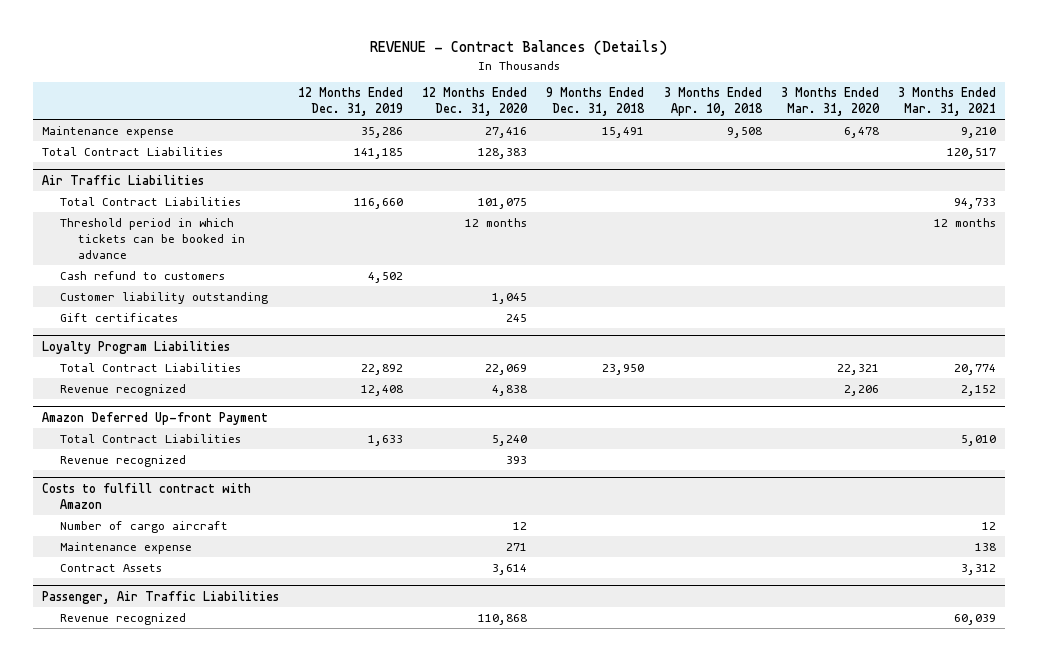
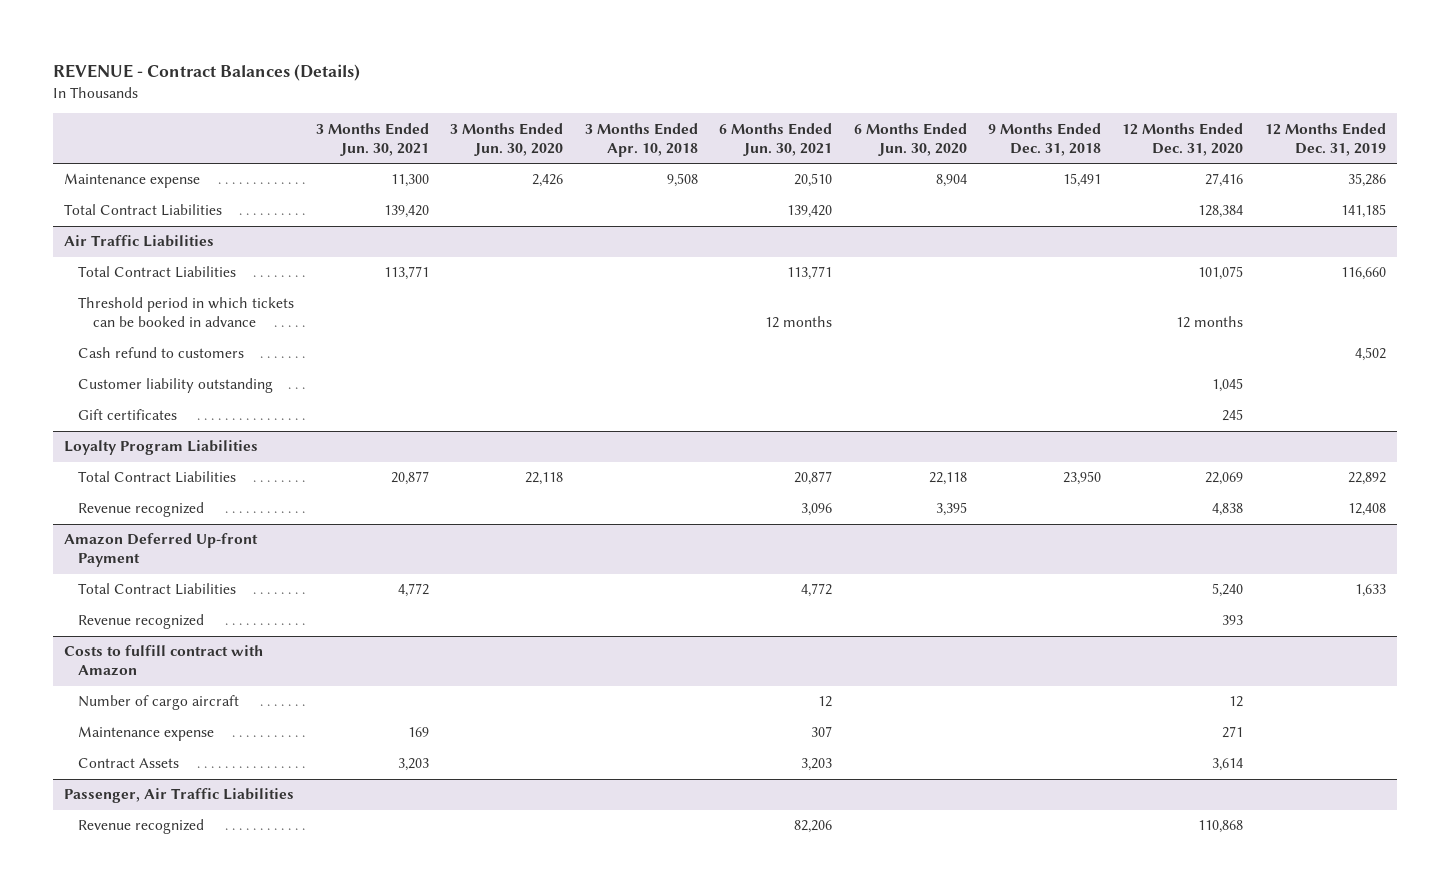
- | 12 Months Ended Dec. 31, 2019 | 12 Months Ended Dec. 31, 2020 | 9 Months Ended Dec. 31, 2018 | 3 Months Ended Apr. 10, 2018 | 3 Months Ended Mar. 31, 2020 | 3 Months Ended Mar. 31, 2021
+ | 3 Months Ended Jun. 30, 2021 | 3 Months Ended Jun. 30, 2020 | 3 Months Ended Apr. 10, 2018 | 6 Months Ended Jun. 30, 2021 | 6 Months Ended Jun. 30, 2020 | 9 Months Ended Dec. 31, 2018 | 12 Months Ended Dec. 31, 2020 | 12 Months Ended Dec. 31, 2019
- Total Contract Liabilities | 141,185 | 128,383 | | | | 120,517
+ Total Contract Liabilities | 139,420 | | | 139,420 | | | 128,384 | 141,185

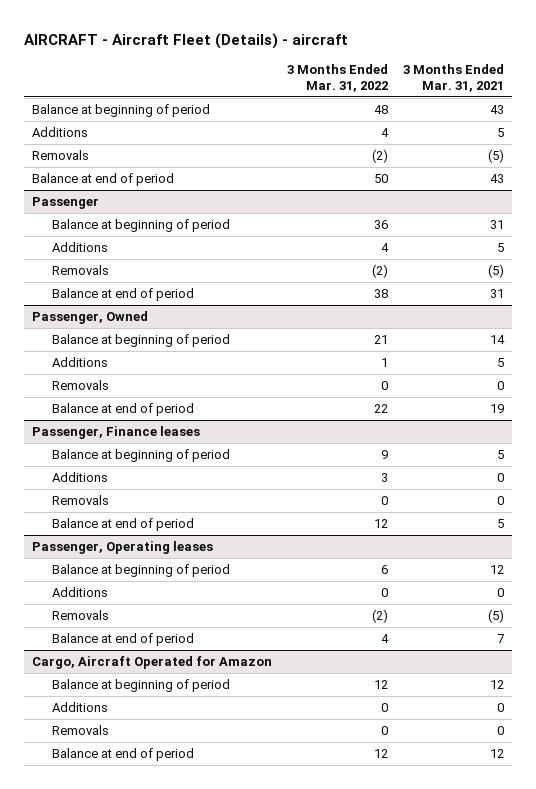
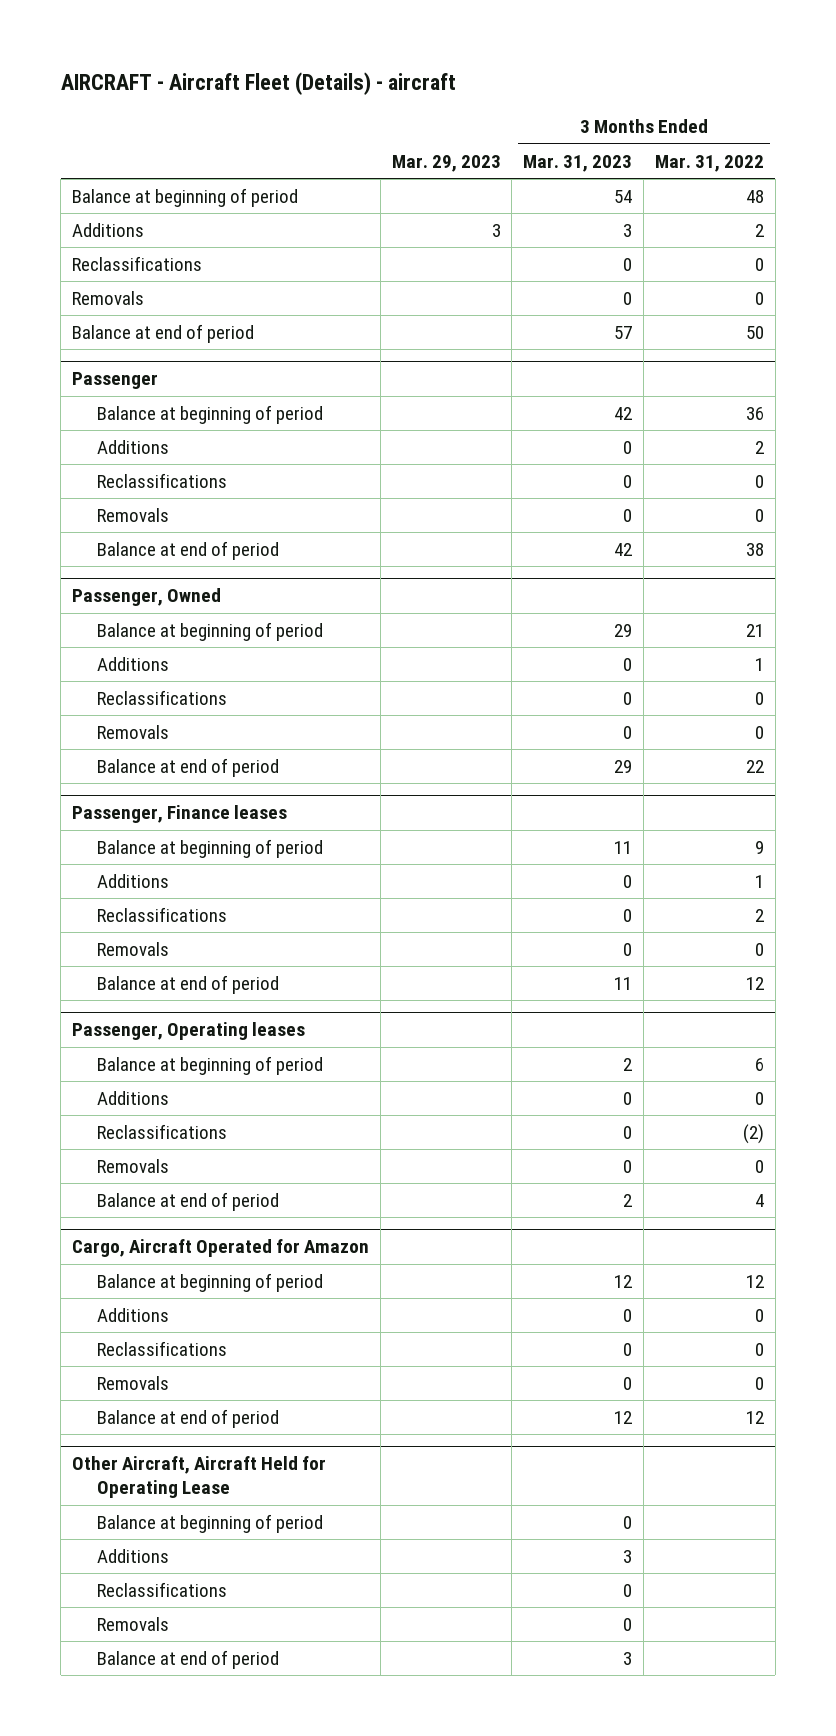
- | 3 Months Ended Mar. 31, 2022 | 3 Months Ended Mar. 31, 2021
+ | Mar. 29, 2023 | 3 Months Ended Mar. 31, 2023 | 3 Months Ended Mar. 31, 2022
- Additions | 4 | 5
- Removals | (2) | (5)
+ Additions | 3 | 3 | 2
+ Reclassifications | | 0 | 0
+ Removals | | 0 | 0
@ Passenger
- Additions | 4 | 5
- Removals | (2) | (5)
+ Additions | | 0 | 2
+ Reclassifications | | 0 | 0
+ Removals | | 0 | 0
@ Passenger, Owned
+ Reclassifications | | 0 | 0
@ Passenger, Finance leases
- Additions | 3 | 0
+ Additions | | 0 | 1
+ Reclassifications | | 0 | 2
@ Passenger, Operating leases
- Removals | (2) | (5)
+ Reclassifications | | 0 | (2)
+ Removals | | 0 | 0
@ Cargo, Aircraft Operated for Amazon
+ Reclassifications | | 0 | 0
+ Other Aircraft, Aircraft Held for Operating Lease
+ Balance at beginning of period | | 0 |
+ Additions | | 3 |
+ Reclassifications | | 0 |
+ Removals | | 0 |
+ Balance at end of period | | 3 |

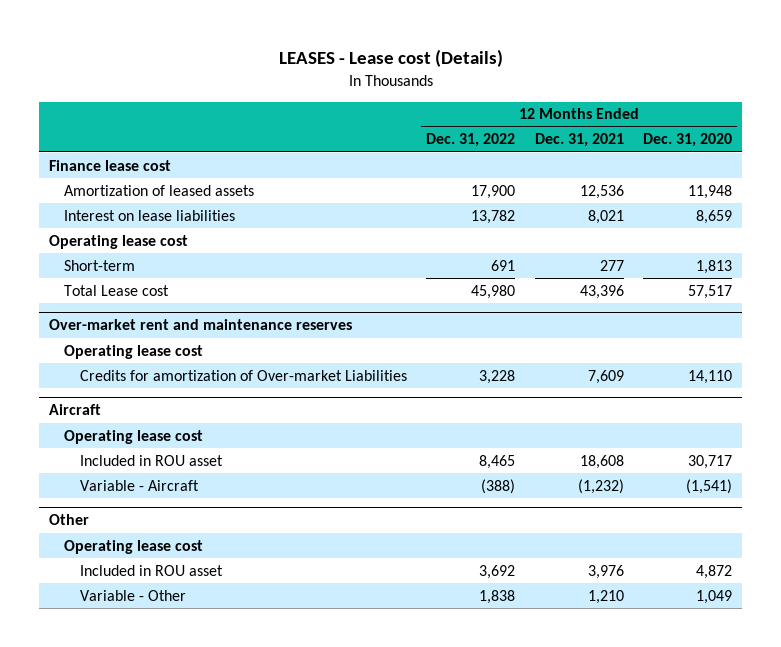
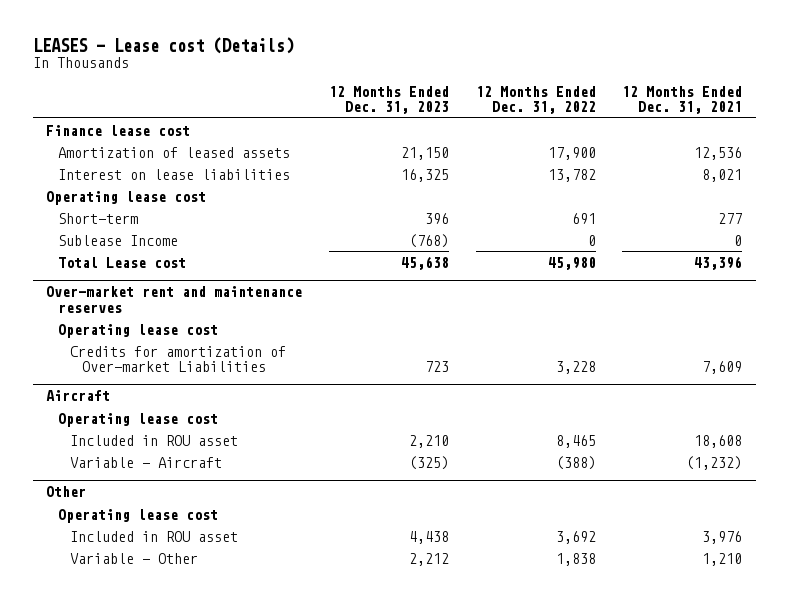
- | 12 Months Ended Dec. 31, 2022 | 12 Months Ended Dec. 31, 2021 | 12 Months Ended Dec. 31, 2020
+ | 12 Months Ended Dec. 31, 2023 | 12 Months Ended Dec. 31, 2022 | 12 Months Ended Dec. 31, 2021
+ Sublease Income | (768) | 0 | 0

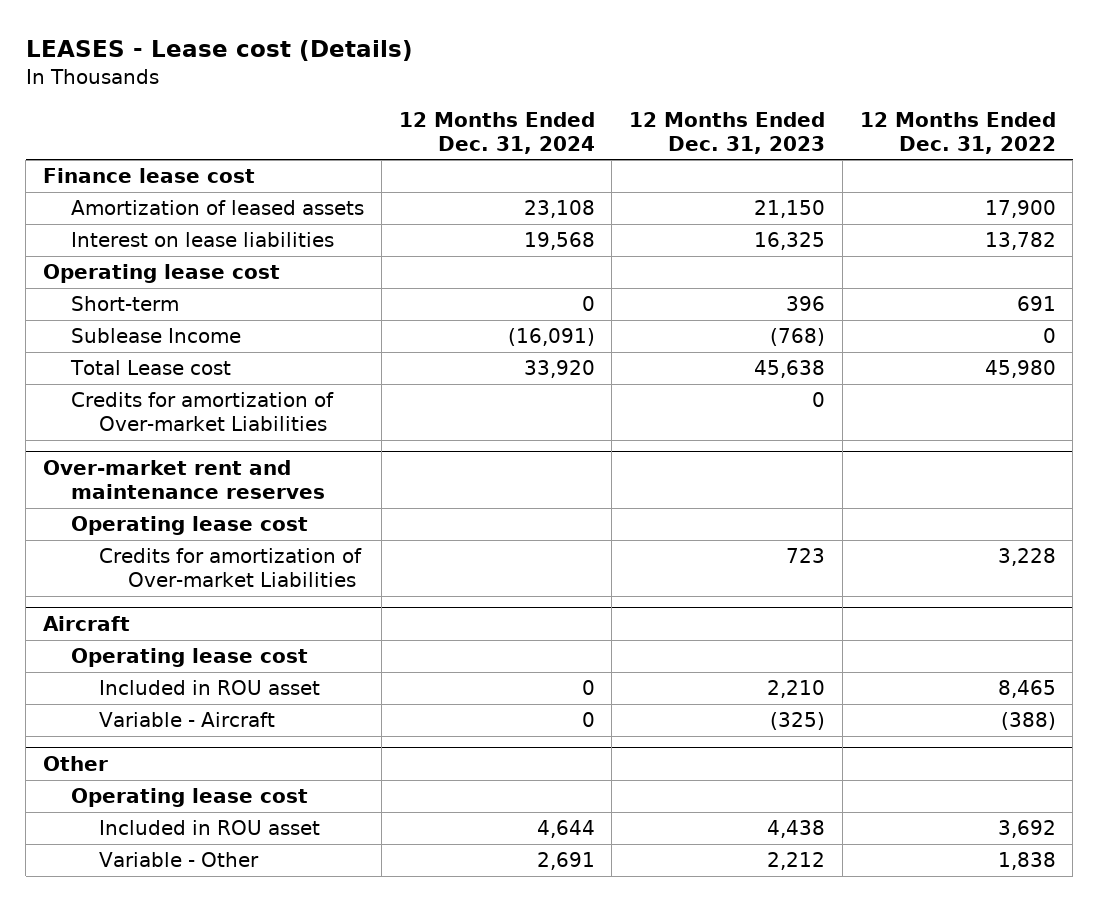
- | 12 Months Ended Dec. 31, 2023 | 12 Months Ended Dec. 31, 2022 | 12 Months Ended Dec. 31, 2021
+ | 12 Months Ended Dec. 31, 2024 | 12 Months Ended Dec. 31, 2023 | 12 Months Ended Dec. 31, 2022
+ Credits for amortization of Over-market Liabilities | | 0 |

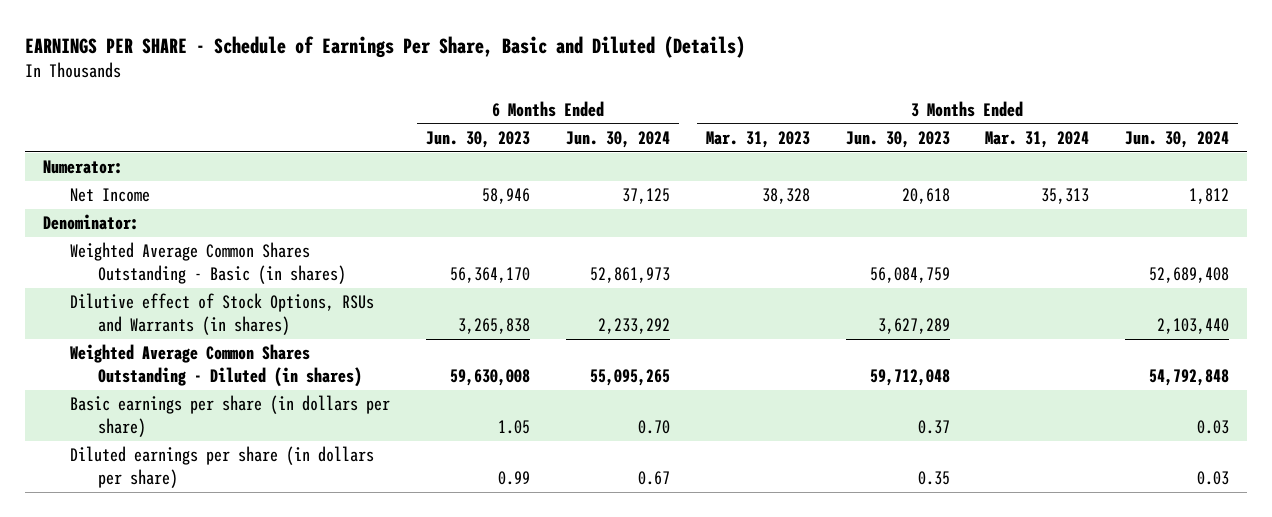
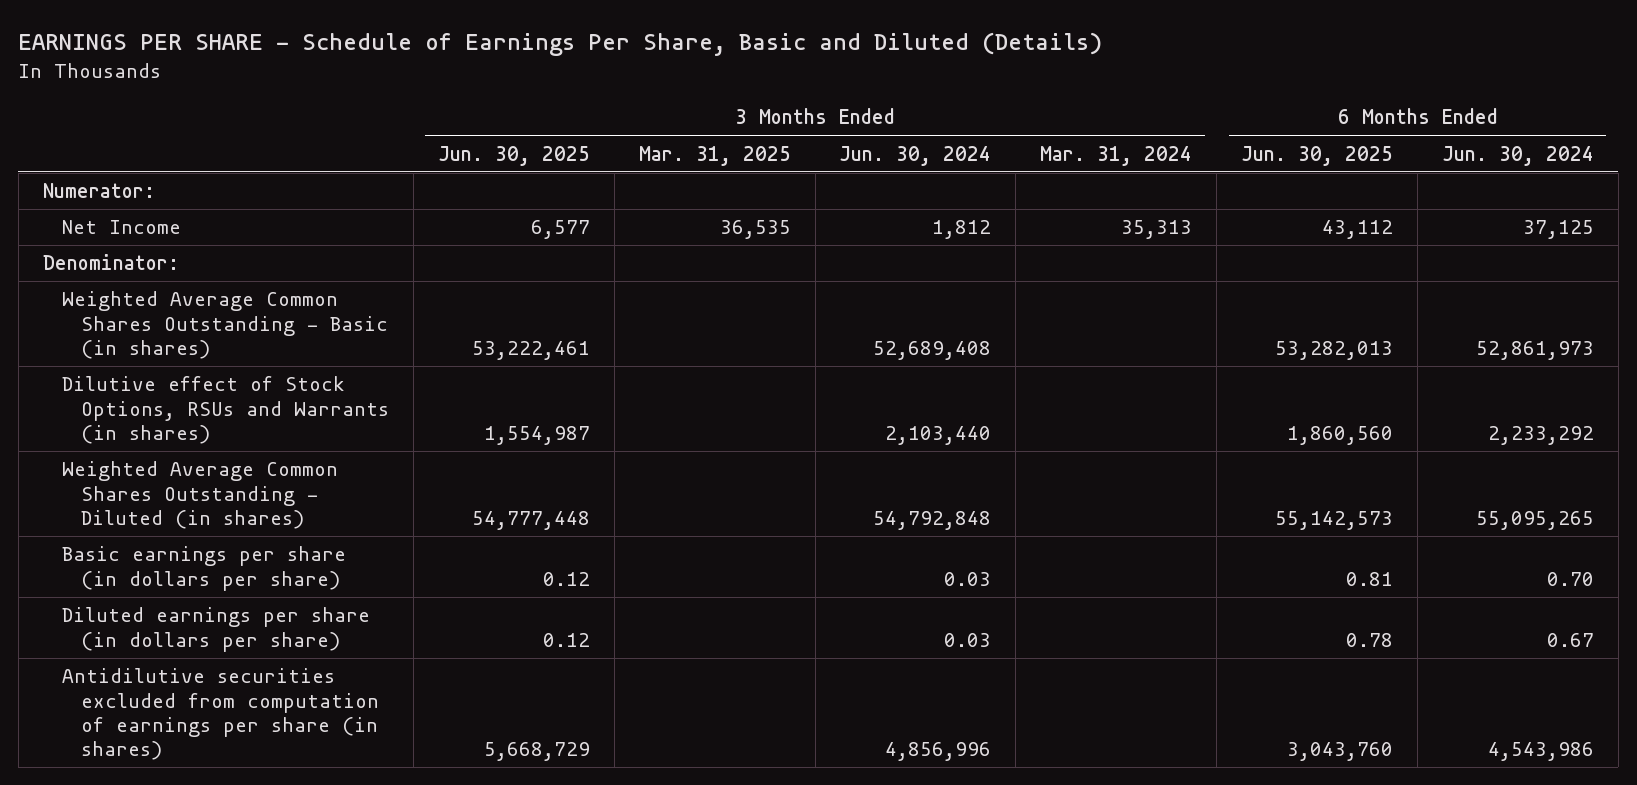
- | 6 Months Ended Jun. 30, 2023 | 6 Months Ended Jun. 30, 2024 | 3 Months Ended Mar. 31, 2023 | 3 Months Ended Jun. 30, 2023 | 3 Months Ended Mar. 31, 2024 | 3 Months Ended Jun. 30, 2024
+ | 3 Months Ended Jun. 30, 2025 | 3 Months Ended Mar. 31, 2025 | 3 Months Ended Jun. 30, 2024 | 3 Months Ended Mar. 31, 2024 | 6 Months Ended Jun. 30, 2025 | 6 Months Ended Jun. 30, 2024
+ Antidilutive securities excluded from computation of earnings per share (in shares) | 5,668,729 | | 4,856,996 | | 3,043,760 | 4,543,986

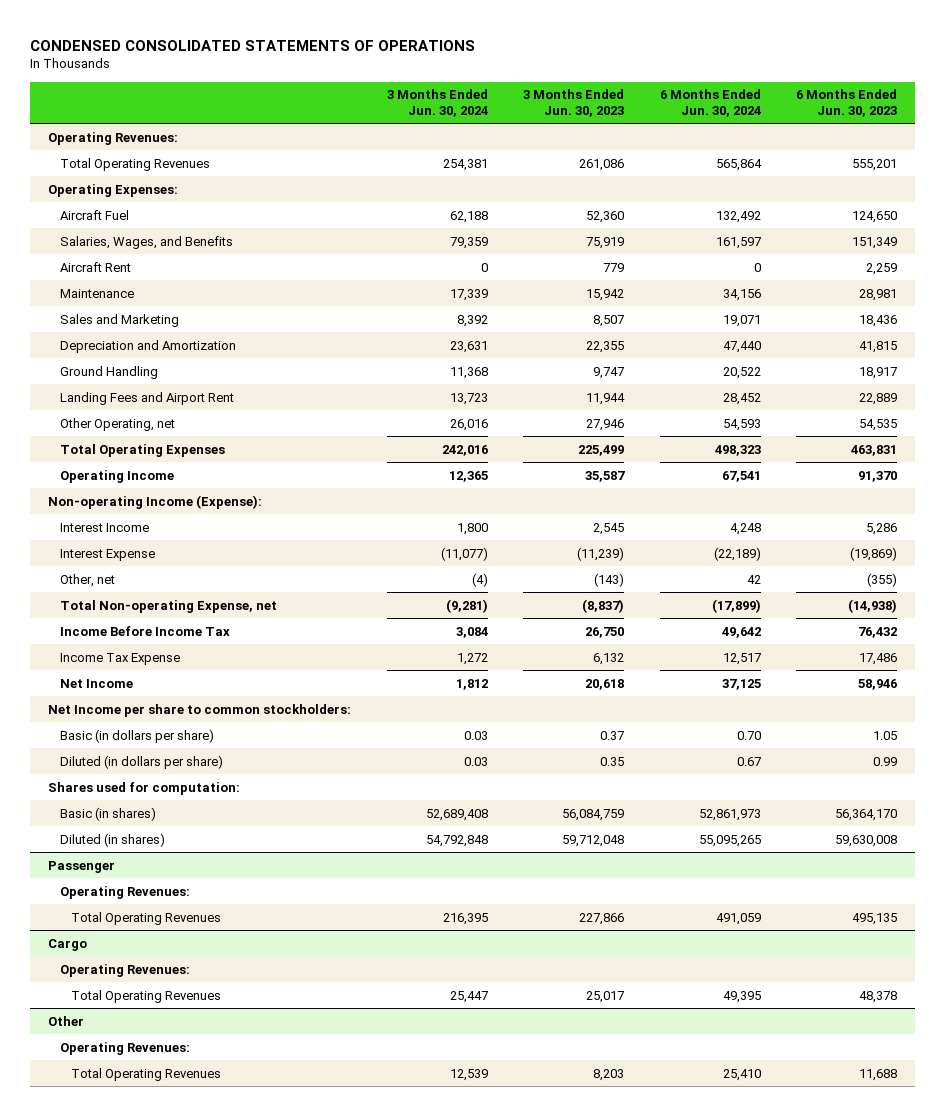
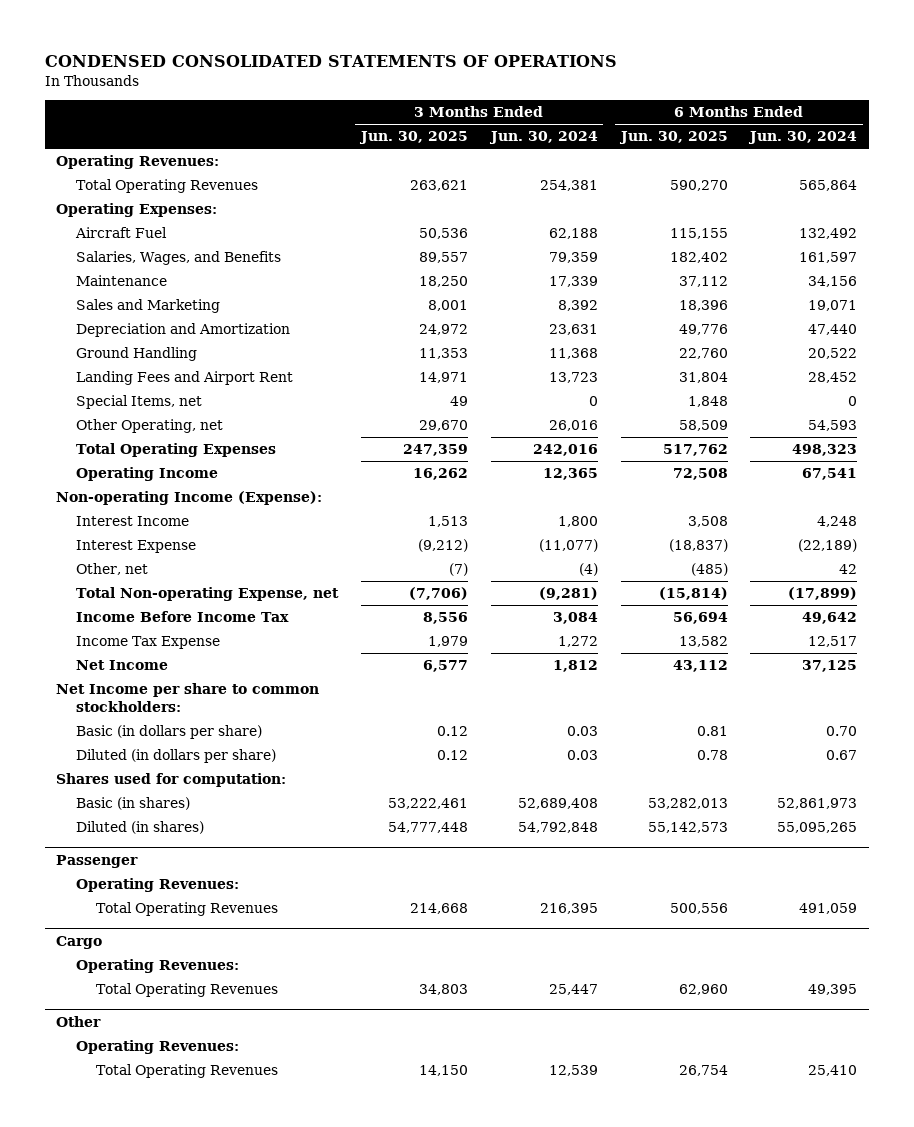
- | 3 Months Ended Jun. 30, 2024 | 3 Months Ended Jun. 30, 2023 | 6 Months Ended Jun. 30, 2024 | 6 Months Ended Jun. 30, 2023
+ | 3 Months Ended Jun. 30, 2025 | 3 Months Ended Jun. 30, 2024 | 6 Months Ended Jun. 30, 2025 | 6 Months Ended Jun. 30, 2024
- Aircraft Rent | 0 | 779 | 0 | 2,259
+ Special Items, net | 49 | 0 | 1,848 | 0

